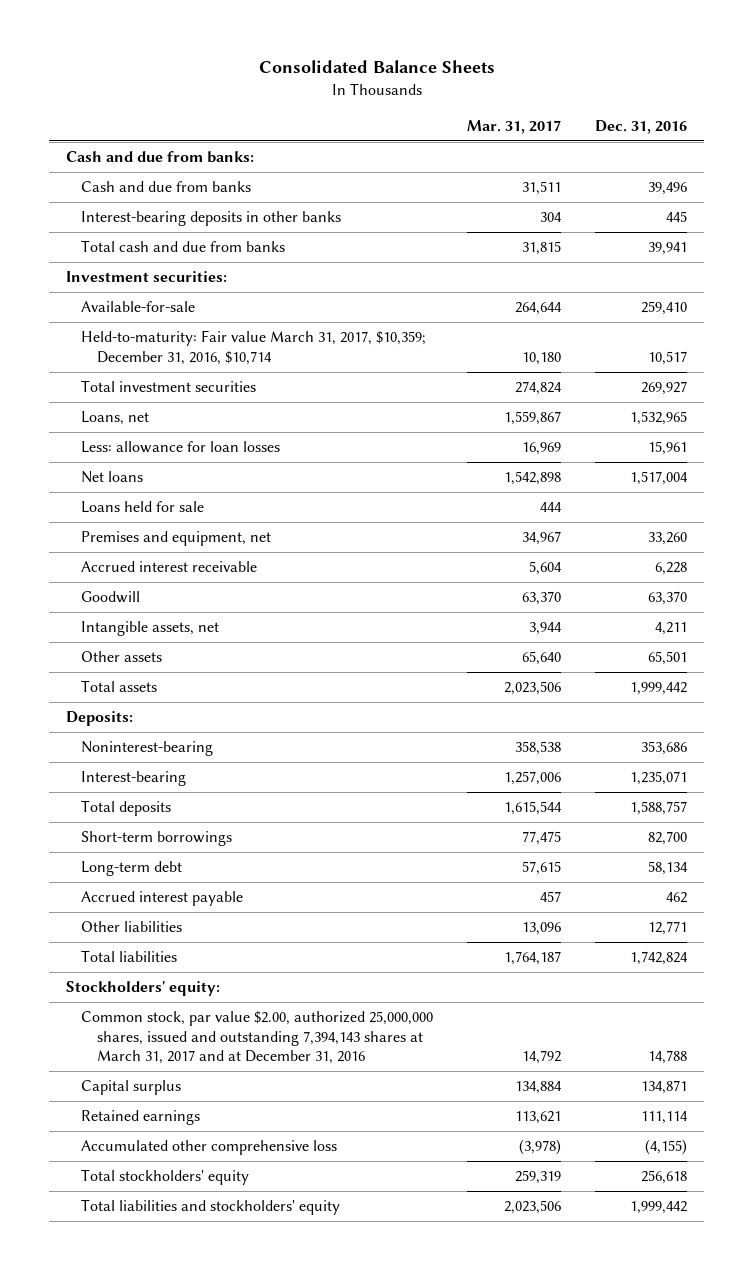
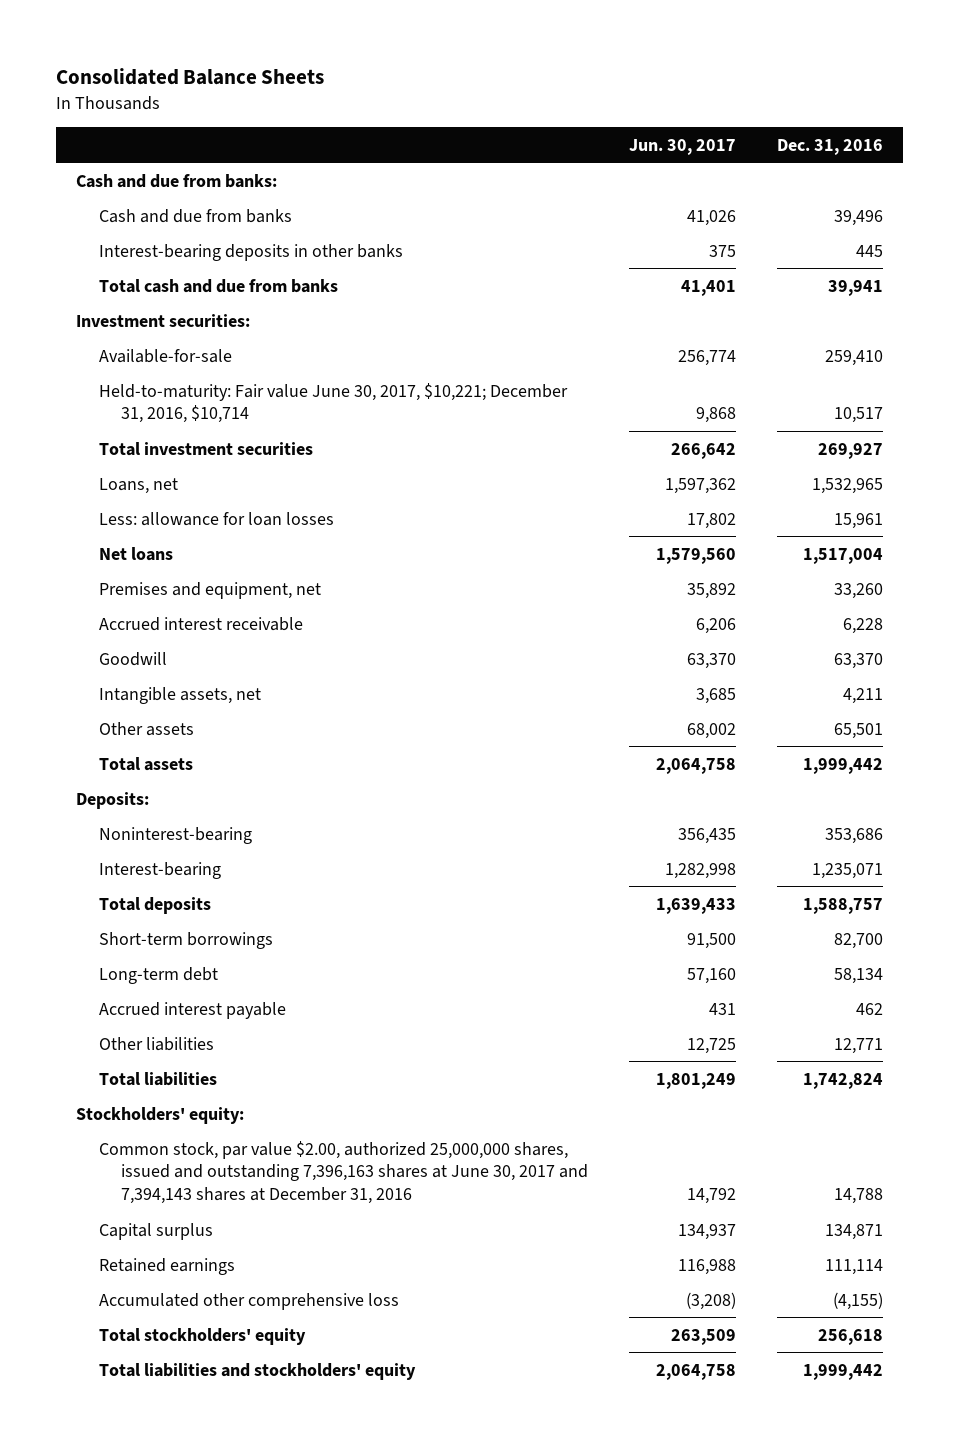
- | Mar. 31, 2017 | Dec. 31, 2016
+ | Jun. 30, 2017 | Dec. 31, 2016
- Held-to-maturity: Fair value March 31, 2017, $10,359; December 31, 2016, $10,714 | 10,180 | 10,517
+ Held-to-maturity: Fair value June 30, 2017, $10,221; December 31, 2016, $10,714 | 9,868 | 10,517
- Loans held for sale | 444 |
- Common stock, par value $2.00, authorized 25,000,000 shares, issued and outstanding 7,394,143 shares at March 31, 2017 and at December 31, 2016 | 14,792 | 14,788
+ Common stock, par value $2.00, authorized 25,000,000 shares, issued and outstanding 7,396,163 shares at June 30, 2017 and 7,394,143 shares at December 31, 2016 | 14,792 | 14,788

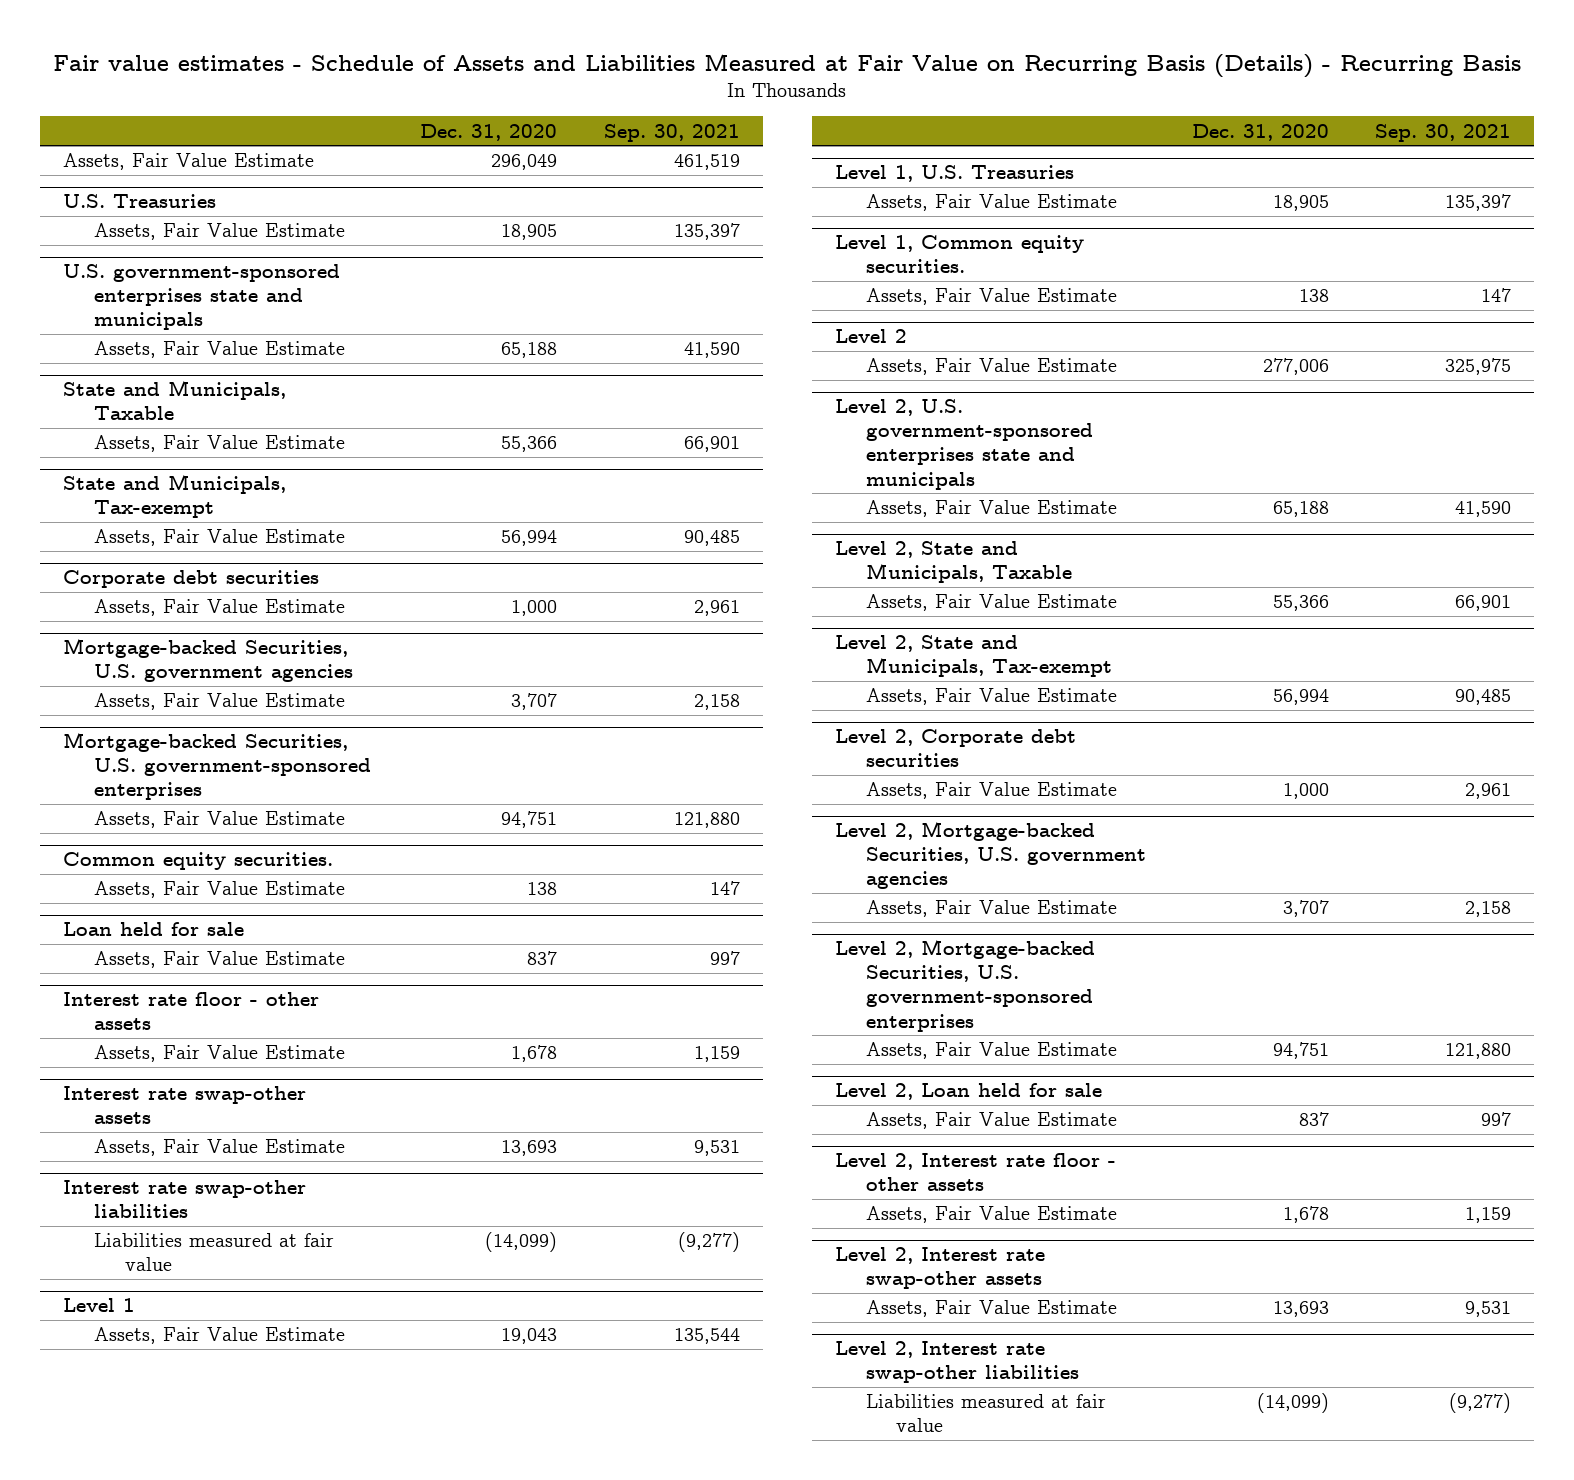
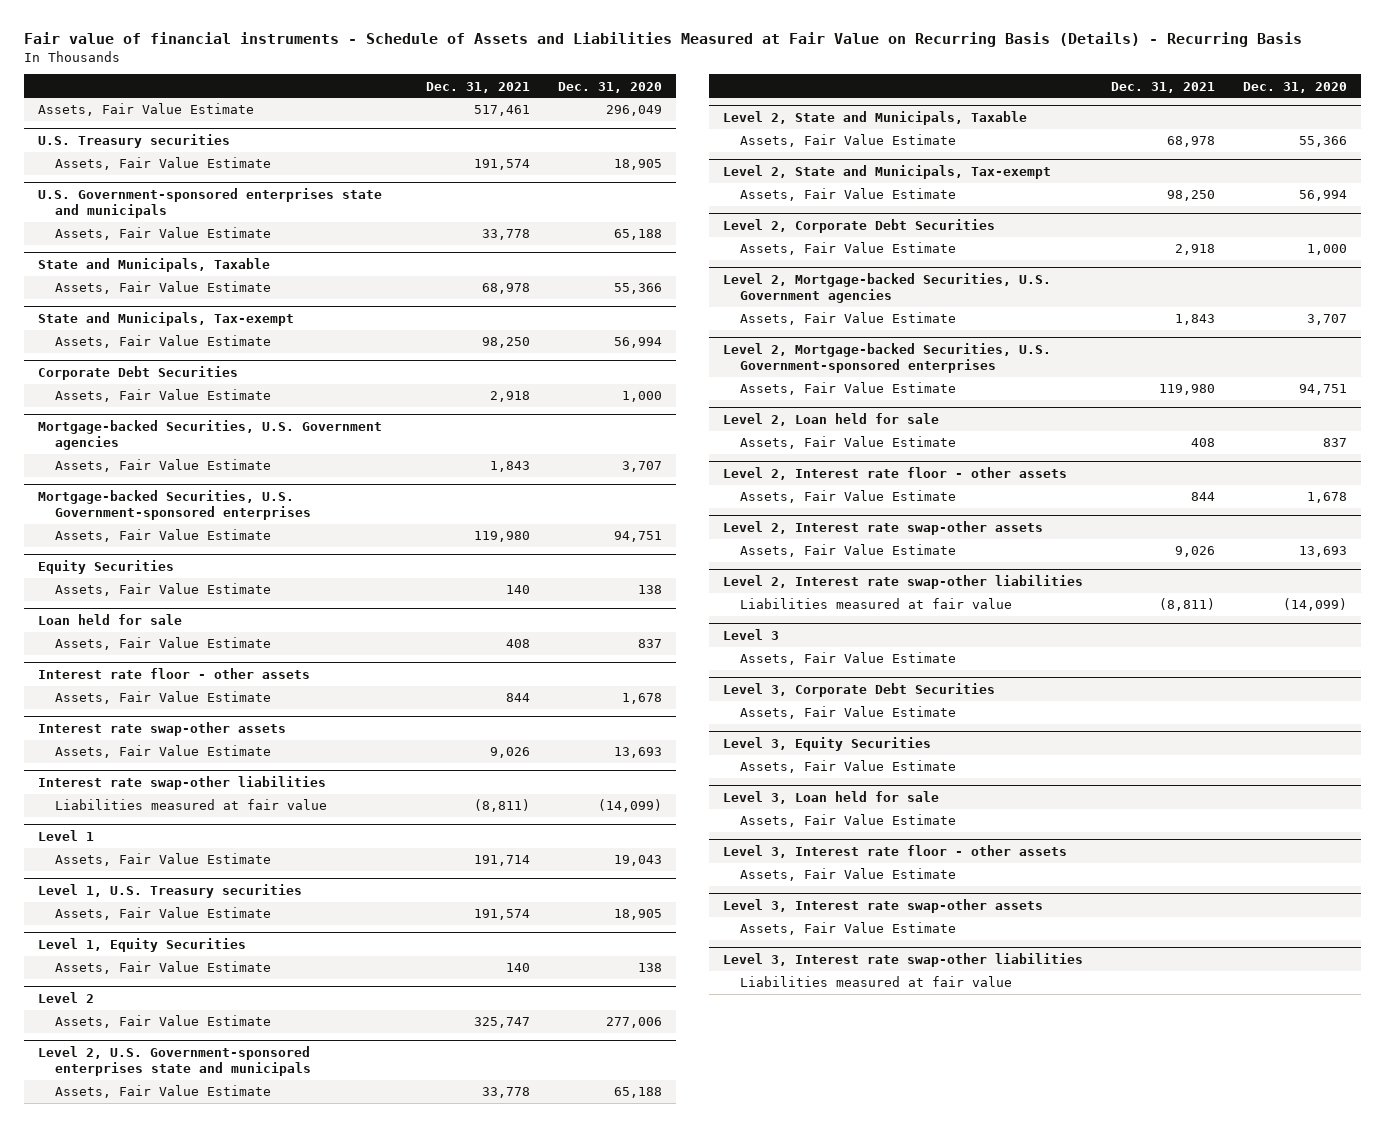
- Fair value estimates - Schedule of Assets and Liabilities Measured at Fair Value on Recurring Basis (Details) - Recurring Basis
+ Fair value of financial instruments - Schedule of Assets and Liabilities Measured at Fair Value on Recurring Basis (Details) - Recurring Basis
- | Dec. 31, 2020 | Sep. 30, 2021
+ | Dec. 31, 2021 | Dec. 31, 2020
- U.S. Treasuries
+ U.S. Treasury securities
- U.S. government-sponsored enterprises state and municipals
+ U.S. Government-sponsored enterprises state and municipals
- Corporate debt securities
+ Corporate Debt Securities
- Mortgage-backed Securities, U.S. government agencies
+ Mortgage-backed Securities, U.S. Government agencies
- Mortgage-backed Securities, U.S. government-sponsored enterprises
+ Mortgage-backed Securities, U.S. Government-sponsored enterprises
- Common equity securities.
+ Equity Securities
- Level 1, U.S. Treasuries
+ Level 1, U.S. Treasury securities
- Level 1, Common equity securities.
+ Level 1, Equity Securities
- Level 2, U.S. government-sponsored enterprises state and municipals
+ Level 2, U.S. Government-sponsored enterprises state and municipals
- Level 2, Corporate debt securities
+ Level 2, Corporate Debt Securities
- Level 2, Mortgage-backed Securities, U.S. government agencies
+ Level 2, Mortgage-backed Securities, U.S. Government agencies
- Level 2, Mortgage-backed Securities, U.S. government-sponsored enterprises
+ Level 2, Mortgage-backed Securities, U.S. Government-sponsored enterprises
+ Level 3
+ Assets, Fair Value Estimate
+ Level 3, Corporate Debt Securities
+ Assets, Fair Value Estimate
+ Level 3, Equity Securities
+ Assets, Fair Value Estimate
+ Level 3, Loan held for sale
+ Assets, Fair Value Estimate
+ Level 3, Interest rate floor - other assets
+ Assets, Fair Value Estimate
+ Level 3, Interest rate swap-other assets
+ Assets, Fair Value Estimate
+ Level 3, Interest rate swap-other liabilities
+ Liabilities measured at fair value

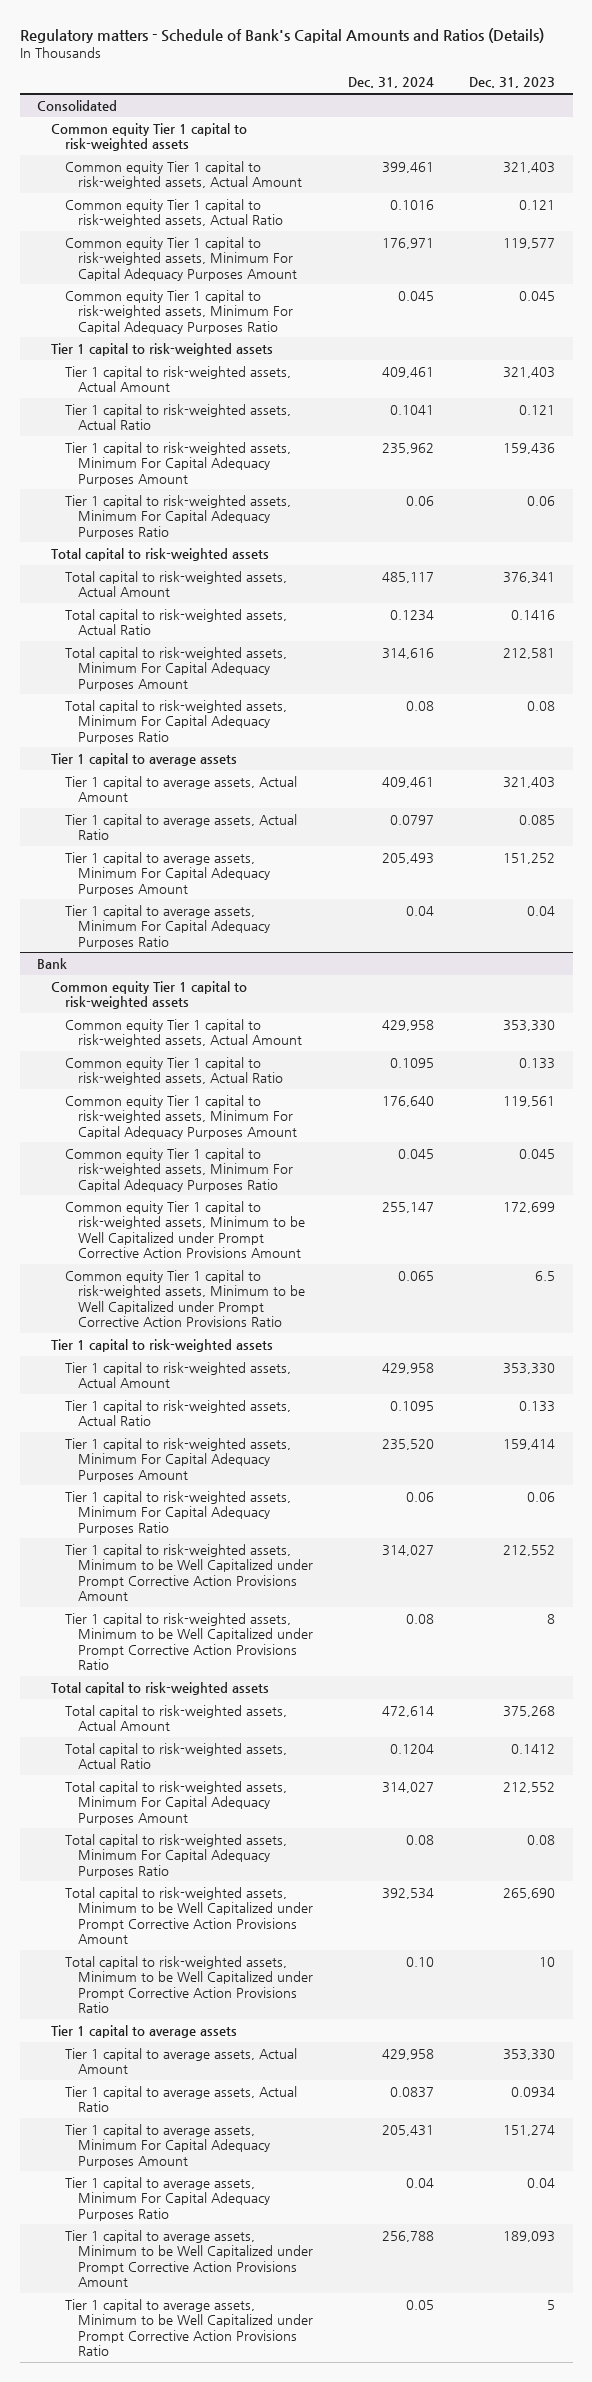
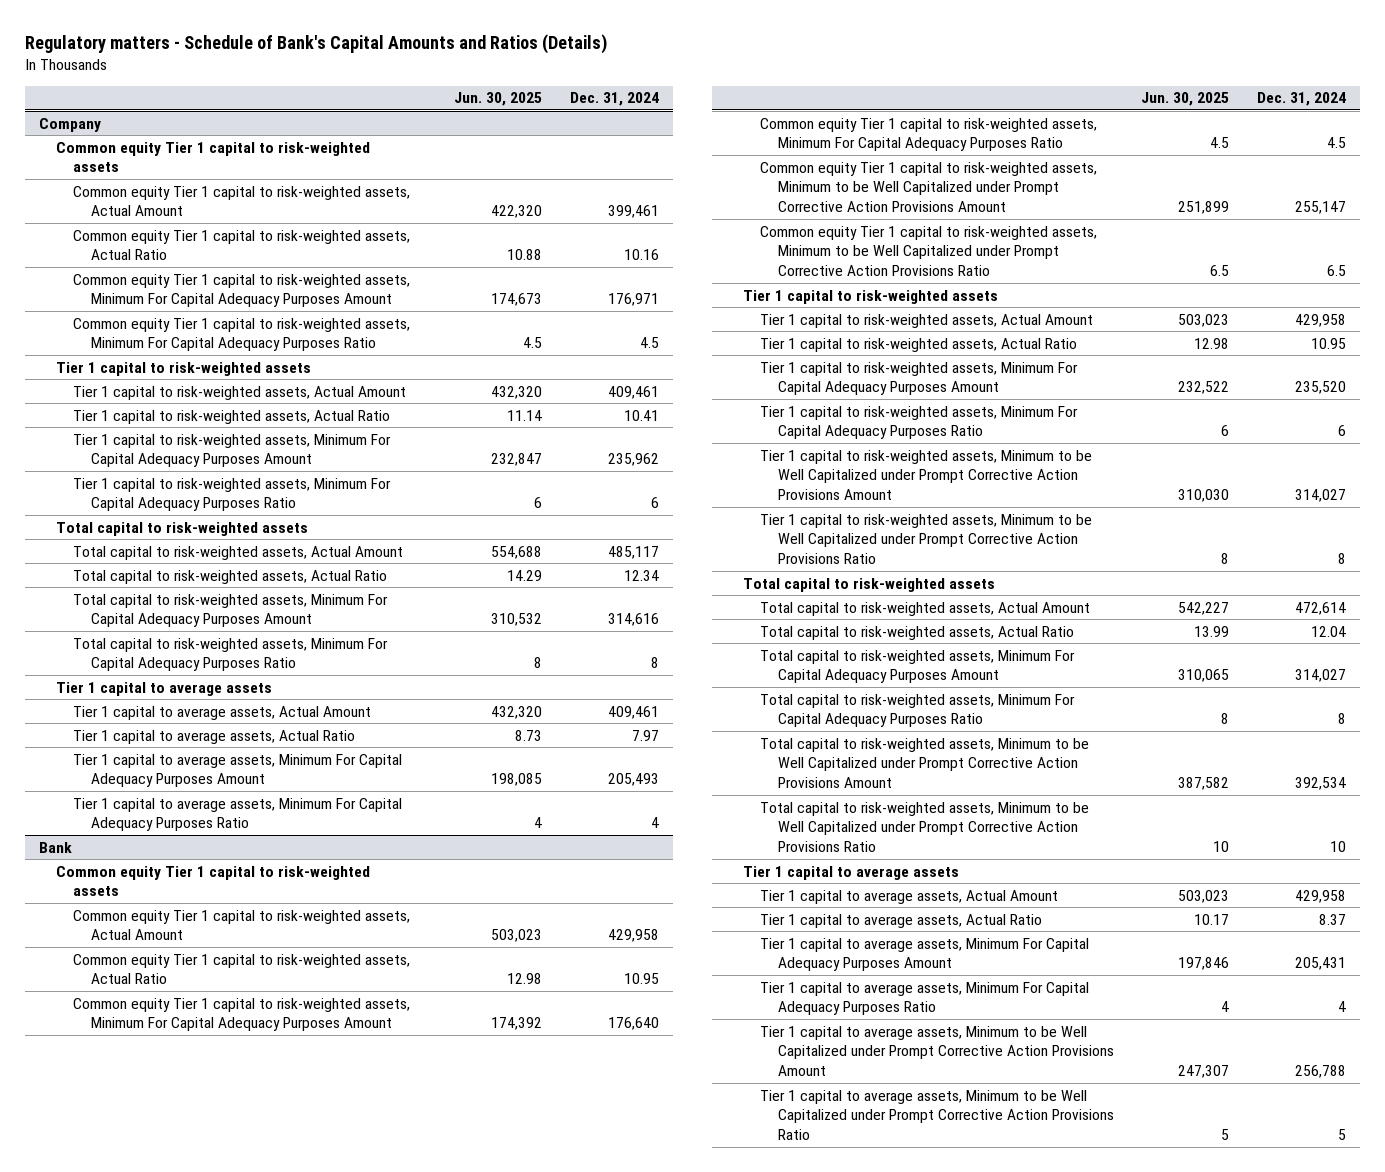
- | Dec. 31, 2024 | Dec. 31, 2023
+ | Jun. 30, 2025 | Dec. 31, 2024
- Consolidated
+ Company
- Common equity Tier 1 capital to risk-weighted assets, Actual Ratio | 0.1016 | 0.121
+ Common equity Tier 1 capital to risk-weighted assets, Actual Ratio | 10.88 | 10.16
- Common equity Tier 1 capital to risk-weighted assets, Minimum For Capital Adequacy Purposes Ratio | 0.045 | 0.045
+ Common equity Tier 1 capital to risk-weighted assets, Minimum For Capital Adequacy Purposes Ratio | 4.5 | 4.5
- Tier 1 capital to risk-weighted assets, Actual Ratio | 0.1041 | 0.121
+ Tier 1 capital to risk-weighted assets, Actual Ratio | 11.14 | 10.41
- Tier 1 capital to risk-weighted assets, Minimum For Capital Adequacy Purposes Ratio | 0.06 | 0.06
+ Tier 1 capital to risk-weighted assets, Minimum For Capital Adequacy Purposes Ratio | 6 | 6
- Total capital to risk-weighted assets, Actual Ratio | 0.1234 | 0.1416
+ Total capital to risk-weighted assets, Actual Ratio | 14.29 | 12.34
- Total capital to risk-weighted assets, Minimum For Capital Adequacy Purposes Ratio | 0.08 | 0.08
+ Total capital to risk-weighted assets, Minimum For Capital Adequacy Purposes Ratio | 8 | 8
- Tier 1 capital to average assets, Actual Ratio | 0.0797 | 0.085
+ Tier 1 capital to average assets, Actual Ratio | 8.73 | 7.97
- Tier 1 capital to average assets, Minimum For Capital Adequacy Purposes Ratio | 0.04 | 0.04
+ Tier 1 capital to average assets, Minimum For Capital Adequacy Purposes Ratio | 4 | 4
@ Bank
- Common equity Tier 1 capital to risk-weighted assets, Actual Ratio | 0.1095 | 0.133
+ Common equity Tier 1 capital to risk-weighted assets, Actual Ratio | 12.98 | 10.95
- Common equity Tier 1 capital to risk-weighted assets, Minimum For Capital Adequacy Purposes Ratio | 0.045 | 0.045
+ Common equity Tier 1 capital to risk-weighted assets, Minimum For Capital Adequacy Purposes Ratio | 4.5 | 4.5
- Common equity Tier 1 capital to risk-weighted assets, Minimum to be Well Capitalized under Prompt Corrective Action Provisions Ratio | 0.065 | 6.5
+ Common equity Tier 1 capital to risk-weighted assets, Minimum to be Well Capitalized under Prompt Corrective Action Provisions Ratio | 6.5 | 6.5
- Tier 1 capital to risk-weighted assets, Actual Ratio | 0.1095 | 0.133
+ Tier 1 capital to risk-weighted assets, Actual Ratio | 12.98 | 10.95
- Tier 1 capital to risk-weighted assets, Minimum For Capital Adequacy Purposes Ratio | 0.06 | 0.06
+ Tier 1 capital to risk-weighted assets, Minimum For Capital Adequacy Purposes Ratio | 6 | 6
- Tier 1 capital to risk-weighted assets, Minimum to be Well Capitalized under Prompt Corrective Action Provisions Ratio | 0.08 | 8
+ Tier 1 capital to risk-weighted assets, Minimum to be Well Capitalized under Prompt Corrective Action Provisions Ratio | 8 | 8
- Total capital to risk-weighted assets, Actual Ratio | 0.1204 | 0.1412
+ Total capital to risk-weighted assets, Actual Ratio | 13.99 | 12.04
- Total capital to risk-weighted assets, Minimum For Capital Adequacy Purposes Ratio | 0.08 | 0.08
+ Total capital to risk-weighted assets, Minimum For Capital Adequacy Purposes Ratio | 8 | 8
- Total capital to risk-weighted assets, Minimum to be Well Capitalized under Prompt Corrective Action Provisions Ratio | 0.10 | 10
+ Total capital to risk-weighted assets, Minimum to be Well Capitalized under Prompt Corrective Action Provisions Ratio | 10 | 10
- Tier 1 capital to average assets, Actual Ratio | 0.0837 | 0.0934
+ Tier 1 capital to average assets, Actual Ratio | 10.17 | 8.37
- Tier 1 capital to average assets, Minimum For Capital Adequacy Purposes Ratio | 0.04 | 0.04
+ Tier 1 capital to average assets, Minimum For Capital Adequacy Purposes Ratio | 4 | 4
- Tier 1 capital to average assets, Minimum to be Well Capitalized under Prompt Corrective Action Provisions Ratio | 0.05 | 5
+ Tier 1 capital to average assets, Minimum to be Well Capitalized under Prompt Corrective Action Provisions Ratio | 5 | 5

